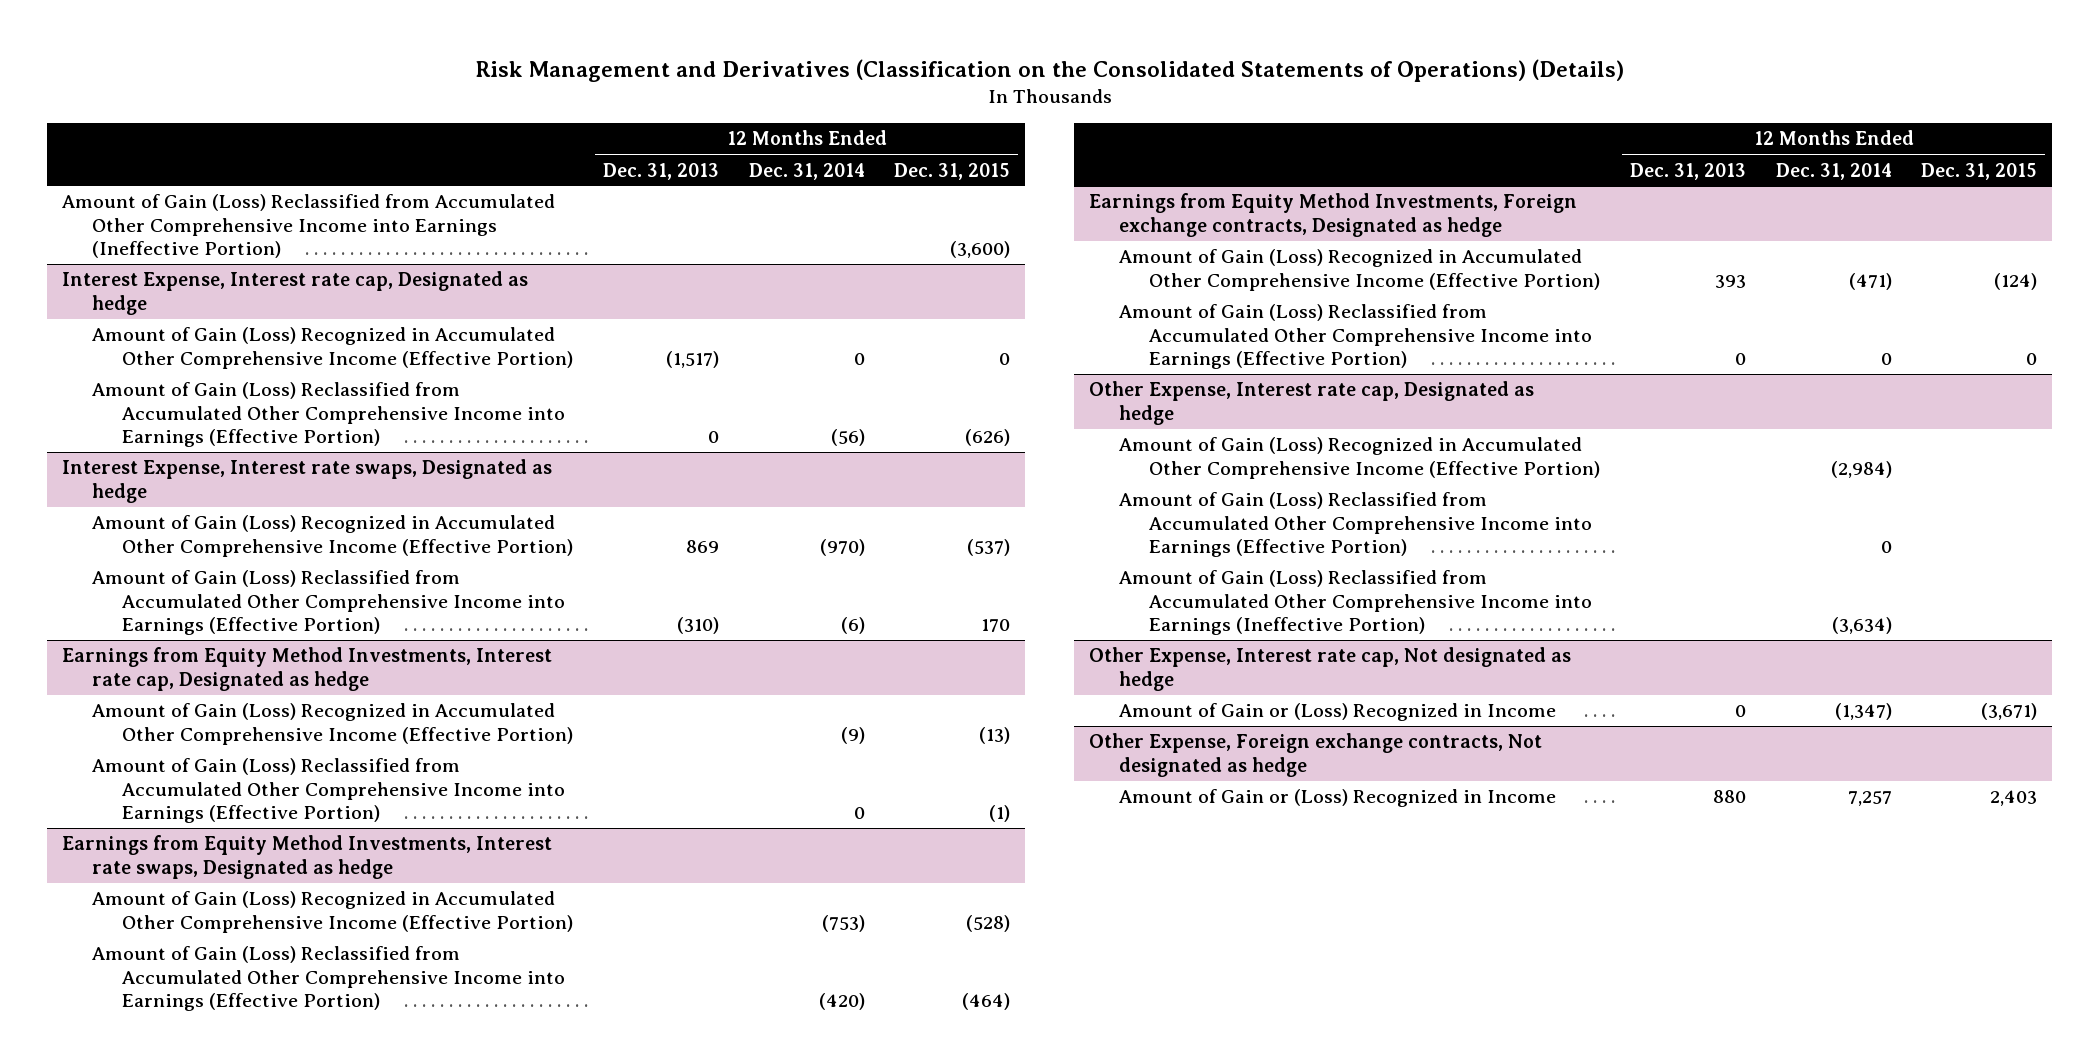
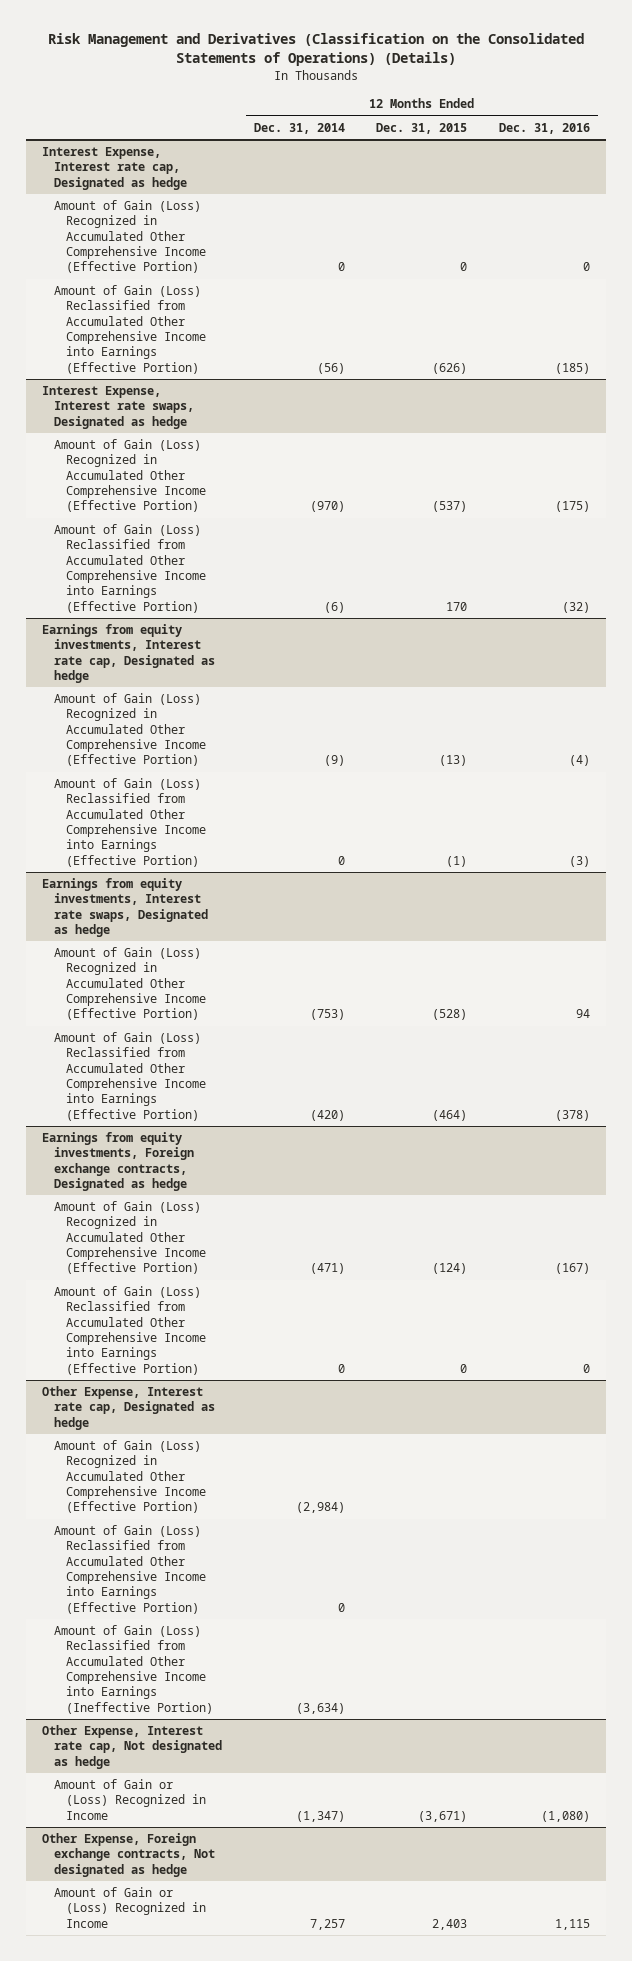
- | 12 Months Ended Dec. 31, 2013 | 12 Months Ended Dec. 31, 2014 | 12 Months Ended Dec. 31, 2015
+ | 12 Months Ended Dec. 31, 2014 | 12 Months Ended Dec. 31, 2015 | 12 Months Ended Dec. 31, 2016
- Amount of Gain (Loss) Reclassified from Accumulated Other Comprehensive Income into Earnings (Ineffective Portion) | | | (3,600)
- Earnings from Equity Method Investments, Interest rate cap, Designated as hedge
+ Earnings from equity investments, Interest rate cap, Designated as hedge
- Earnings from Equity Method Investments, Interest rate swaps, Designated as hedge
+ Earnings from equity investments, Interest rate swaps, Designated as hedge
- Earnings from Equity Method Investments, Foreign exchange contracts, Designated as hedge
+ Earnings from equity investments, Foreign exchange contracts, Designated as hedge

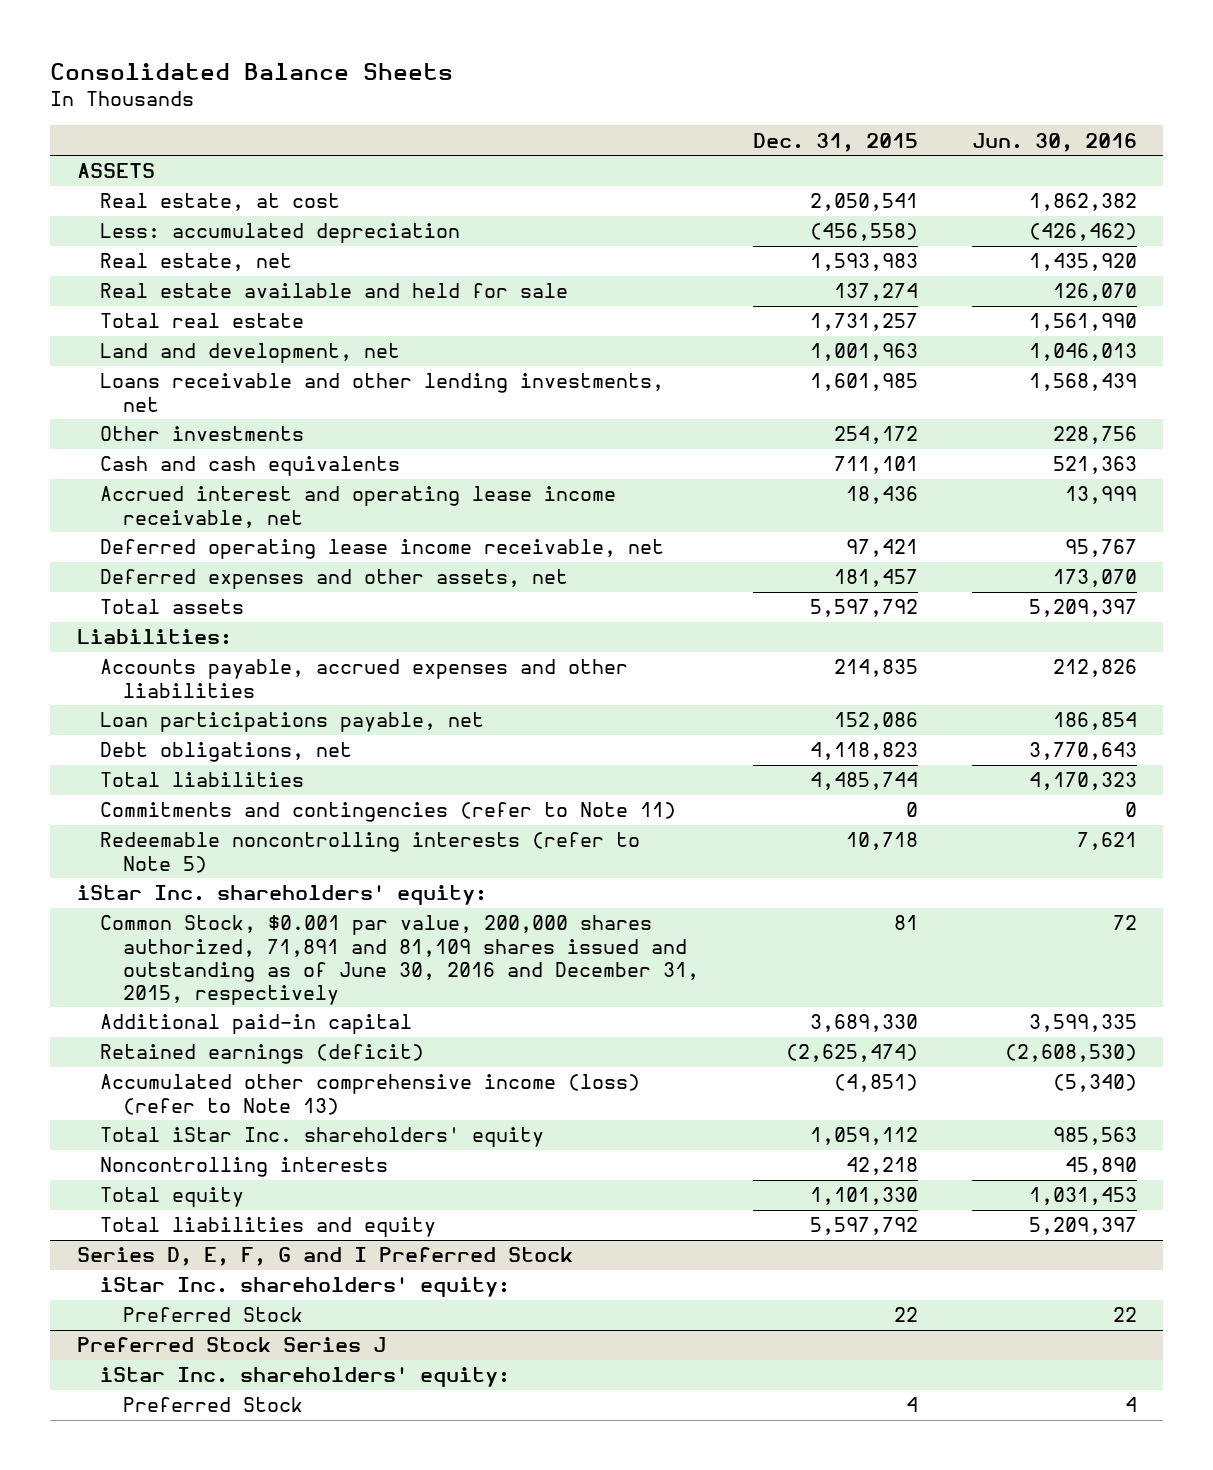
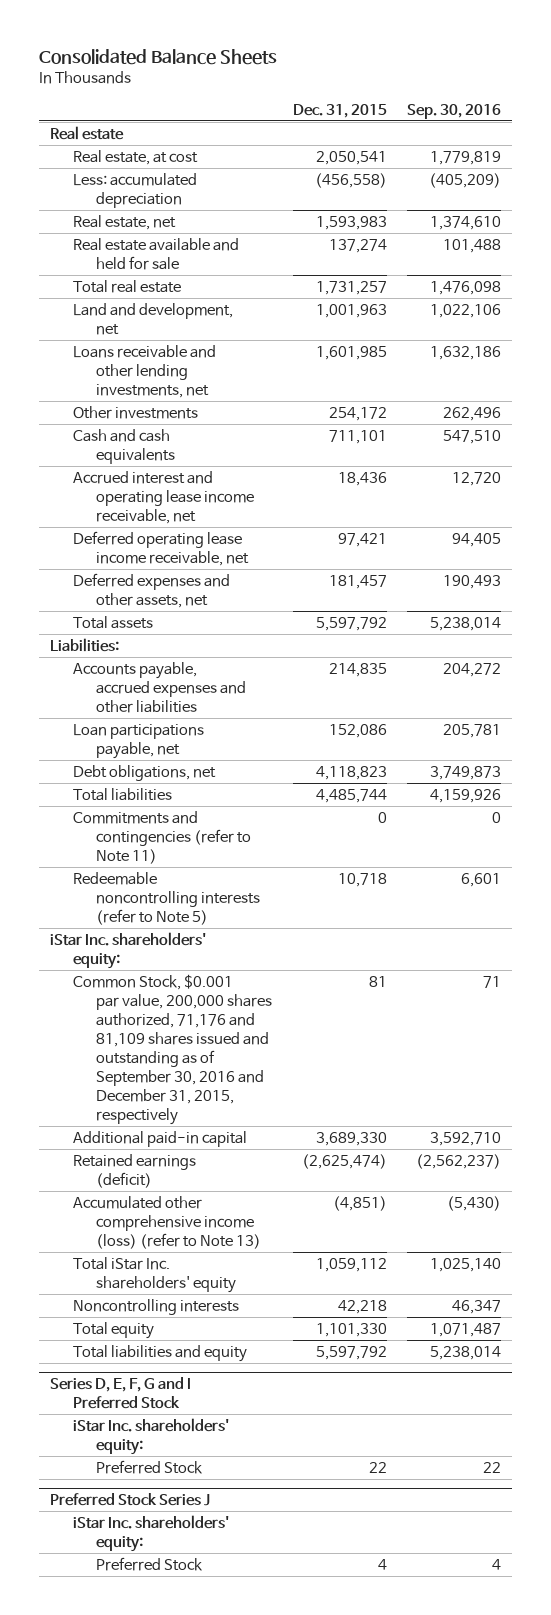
- | Dec. 31, 2015 | Jun. 30, 2016
+ | Dec. 31, 2015 | Sep. 30, 2016
- ASSETS
+ Real estate
- Common Stock, $0.001 par value, 200,000 shares authorized, 71,891 and 81,109 shares issued and outstanding as of June 30, 2016 and December 31, 2015, respectively | 81 | 72
+ Common Stock, $0.001 par value, 200,000 shares authorized, 71,176 and 81,109 shares issued and outstanding as of September 30, 2016 and December 31, 2015, respectively | 81 | 71

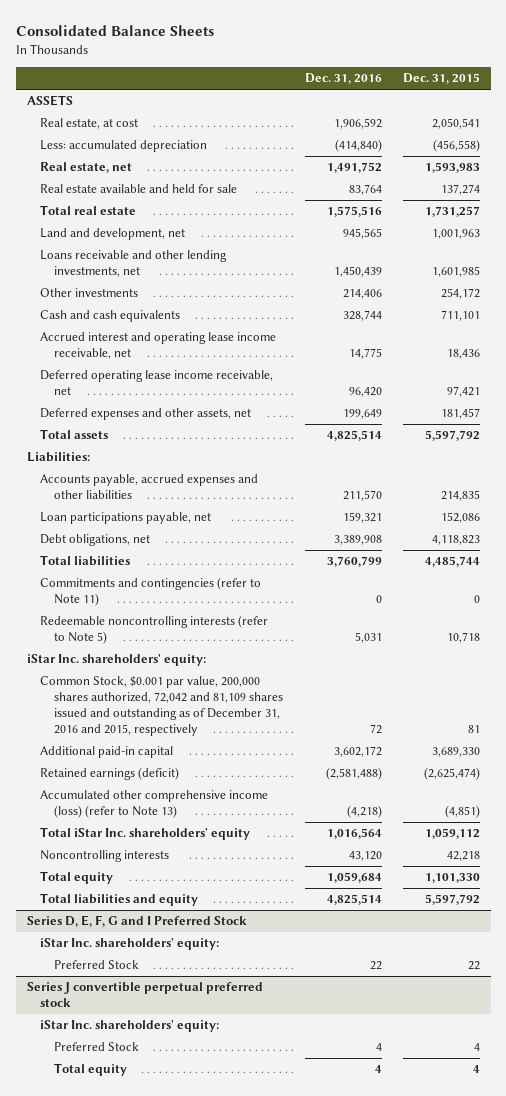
- | Dec. 31, 2015 | Sep. 30, 2016
+ | Dec. 31, 2016 | Dec. 31, 2015
- Real estate
+ ASSETS
- Common Stock, $0.001 par value, 200,000 shares authorized, 71,176 and 81,109 shares issued and outstanding as of September 30, 2016 and December 31, 2015, respectively | 81 | 71
+ Common Stock, $0.001 par value, 200,000 shares authorized, 72,042 and 81,109 shares issued and outstanding as of December 31, 2016 and 2015, respectively | 72 | 81
- Preferred Stock Series J
+ Series J convertible perpetual preferred stock
+ Total equity | 4 | 4

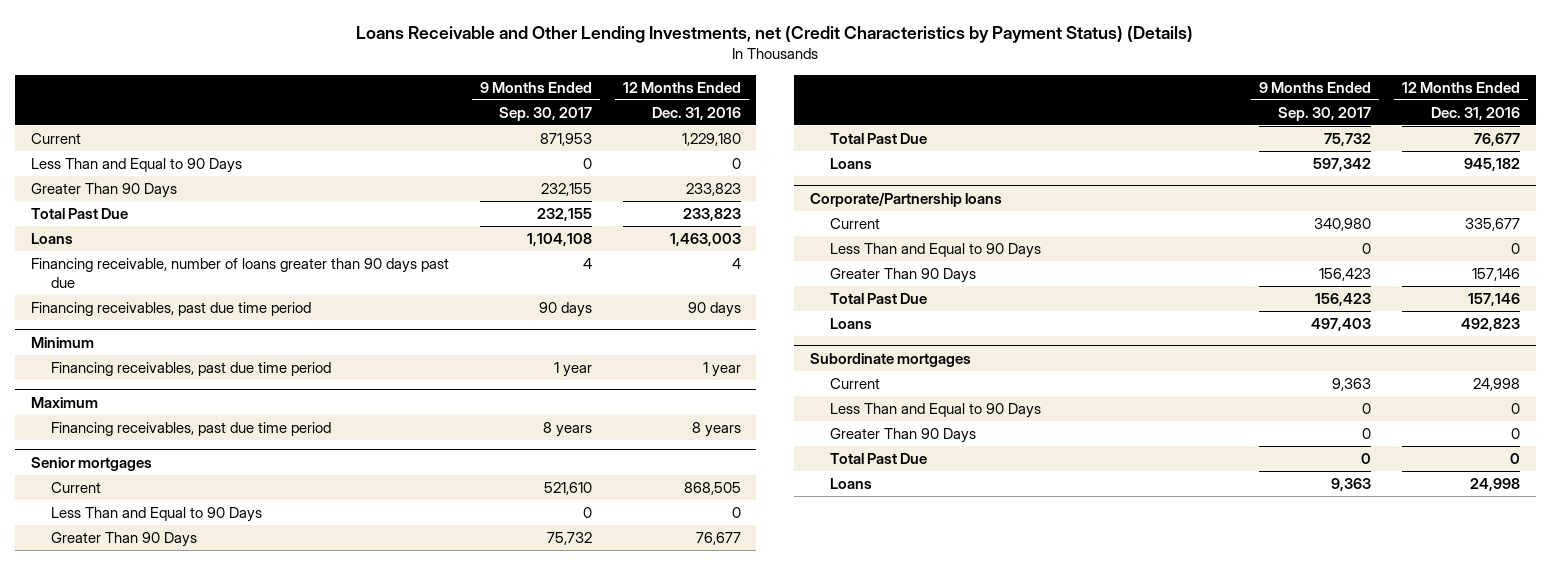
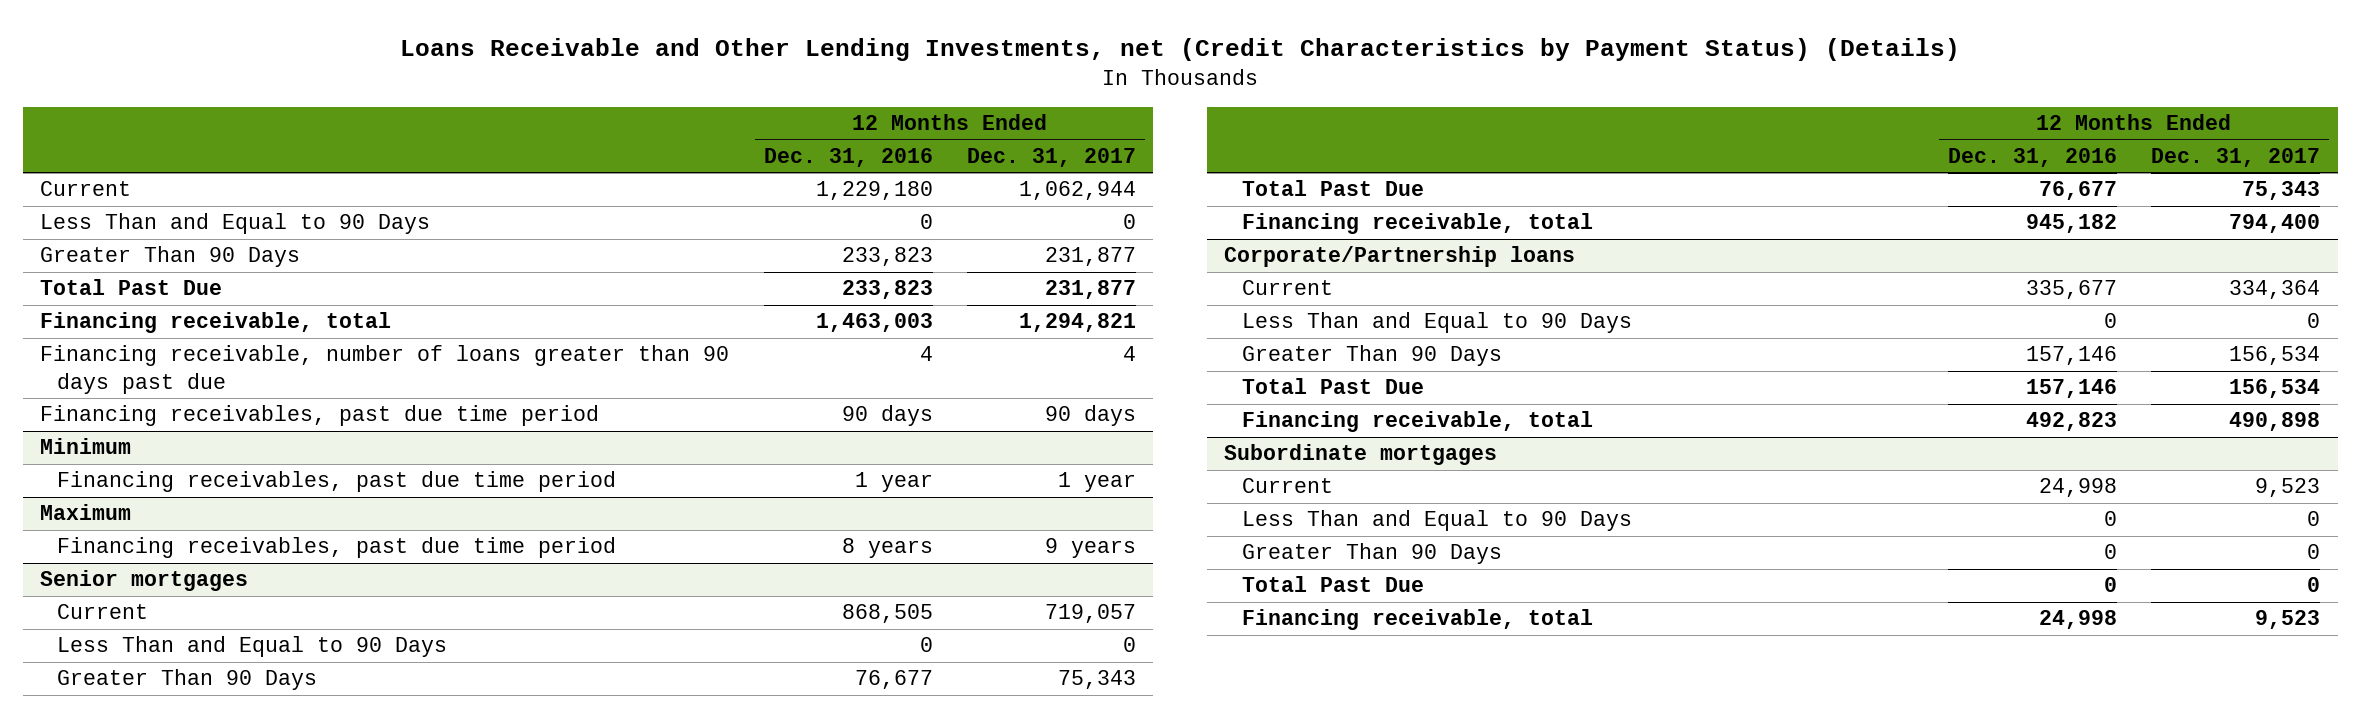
- | 9 Months Ended Sep. 30, 2017 | 12 Months Ended Dec. 31, 2016
+ | 12 Months Ended Dec. 31, 2016 | 12 Months Ended Dec. 31, 2017
- Loans | 1,104,108 | 1,463,003
+ Financing receivable, total | 1,463,003 | 1,294,821
@ Senior mortgages
- Loans | 597,342 | 945,182
+ Financing receivable, total | 945,182 | 794,400
@ Corporate/Partnership loans
- Loans | 497,403 | 492,823
+ Financing receivable, total | 492,823 | 490,898
@ Subordinate mortgages
- Loans | 9,363 | 24,998
+ Financing receivable, total | 24,998 | 9,523

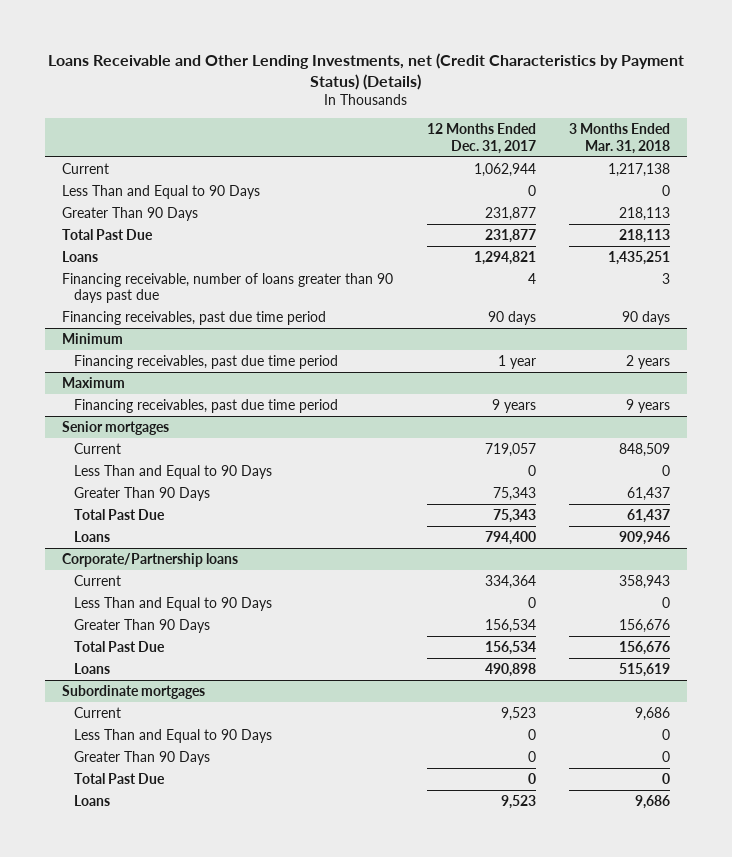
- | 12 Months Ended Dec. 31, 2016 | 12 Months Ended Dec. 31, 2017
+ | 12 Months Ended Dec. 31, 2017 | 3 Months Ended Mar. 31, 2018
- Financing receivable, total | 1,463,003 | 1,294,821
+ Loans | 1,294,821 | 1,435,251
@ Senior mortgages
- Financing receivable, total | 945,182 | 794,400
+ Loans | 794,400 | 909,946
@ Corporate/Partnership loans
- Financing receivable, total | 492,823 | 490,898
+ Loans | 490,898 | 515,619
@ Subordinate mortgages
- Financing receivable, total | 24,998 | 9,523
+ Loans | 9,523 | 9,686

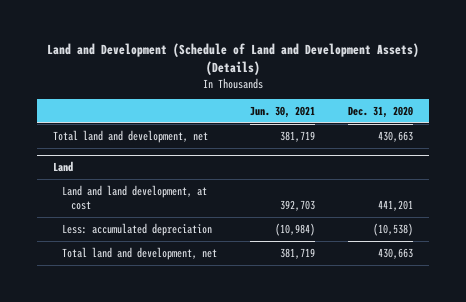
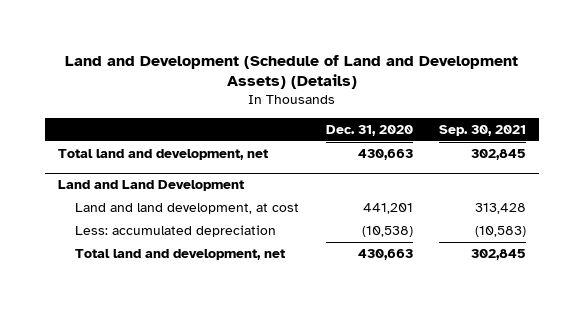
- | Jun. 30, 2021 | Dec. 31, 2020
+ | Dec. 31, 2020 | Sep. 30, 2021
- Land
+ Land and Land Development

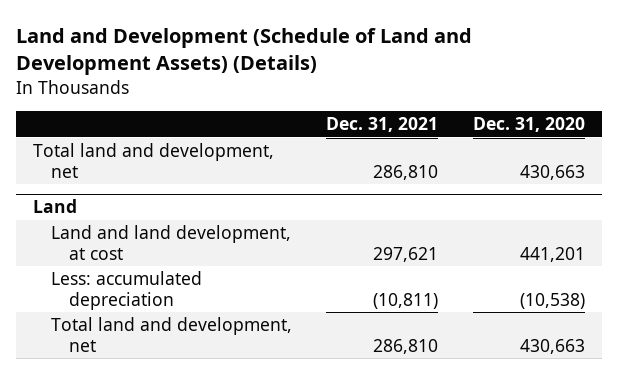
- | Dec. 31, 2020 | Sep. 30, 2021
+ | Dec. 31, 2021 | Dec. 31, 2020
- Land and Land Development
+ Land

